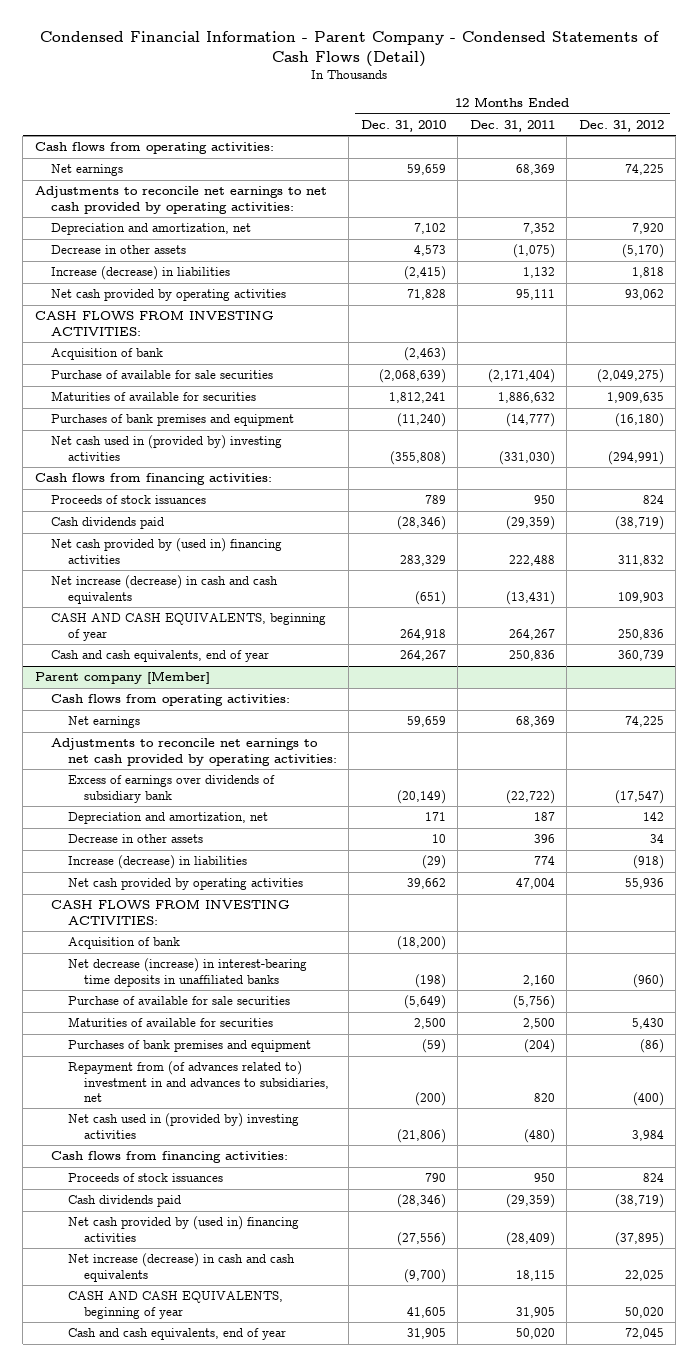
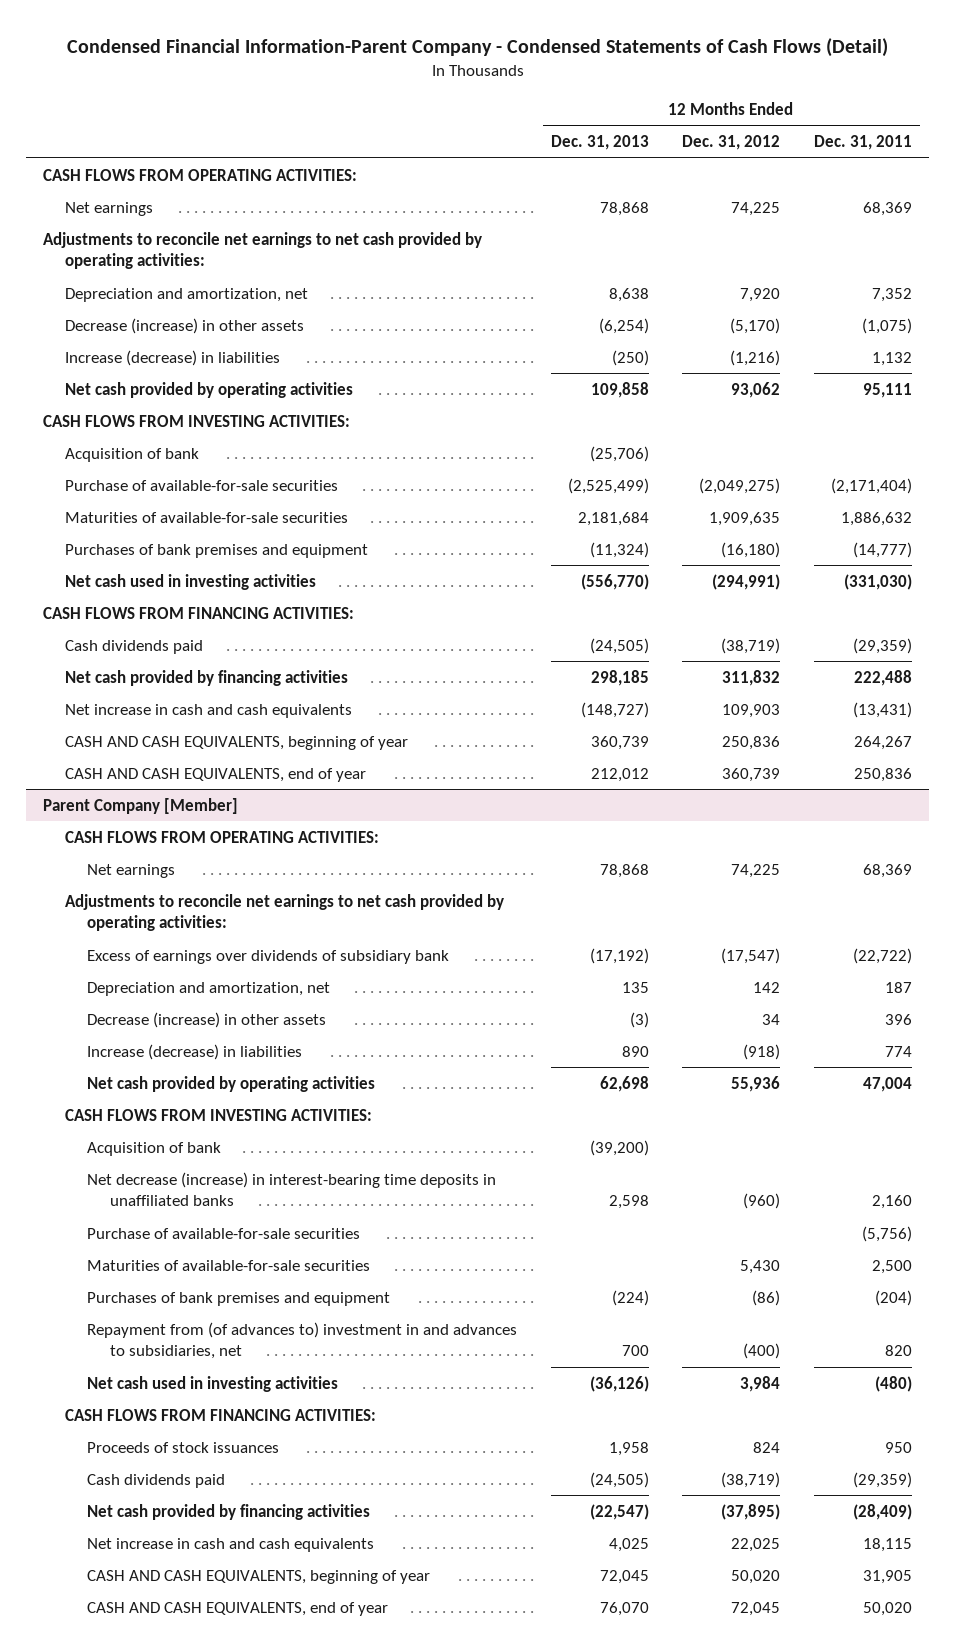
- Condensed Financial Information - Parent Company - Condensed Statements of Cash Flows (Detail)
+ Condensed Financial Information-Parent Company - Condensed Statements of Cash Flows (Detail)
- | 12 Months Ended Dec. 31, 2010 | 12 Months Ended Dec. 31, 2011 | 12 Months Ended Dec. 31, 2012
+ | 12 Months Ended Dec. 31, 2013 | 12 Months Ended Dec. 31, 2012 | 12 Months Ended Dec. 31, 2011
- Cash flows from operating activities:
+ CASH FLOWS FROM OPERATING ACTIVITIES:
- Decrease in other assets | 4,573 | (1,075) | (5,170)
- Increase (decrease) in liabilities | (2,415) | 1,132 | 1,818
+ Decrease (increase) in other assets | (6,254) | (5,170) | (1,075)
+ Increase (decrease) in liabilities | (250) | (1,216) | 1,132
- Purchase of available for sale securities | (2,068,639) | (2,171,404) | (2,049,275)
- Maturities of available for securities | 1,812,241 | 1,886,632 | 1,909,635
+ Purchase of available-for-sale securities | (2,525,499) | (2,049,275) | (2,171,404)
+ Maturities of available-for-sale securities | 2,181,684 | 1,909,635 | 1,886,632
- Net cash used in (provided by) investing activities | (355,808) | (331,030) | (294,991)
- Cash flows from financing activities:
- Proceeds of stock issuances | 789 | 950 | 824
+ Net cash used in investing activities | (556,770) | (294,991) | (331,030)
+ CASH FLOWS FROM FINANCING ACTIVITIES:
- Net cash provided by (used in) financing activities | 283,329 | 222,488 | 311,832
- Net increase (decrease) in cash and cash equivalents | (651) | (13,431) | 109,903
+ Net cash provided by financing activities | 298,185 | 311,832 | 222,488
+ Net increase in cash and cash equivalents | (148,727) | 109,903 | (13,431)
- Cash and cash equivalents, end of year | 264,267 | 250,836 | 360,739
- Parent company [Member]
- Cash flows from operating activities:
+ CASH AND CASH EQUIVALENTS, end of year | 212,012 | 360,739 | 250,836
+ Parent Company [Member]
+ CASH FLOWS FROM OPERATING ACTIVITIES:
- Decrease in other assets | 10 | 396 | 34
+ Decrease (increase) in other assets | (3) | 34 | 396
- Purchase of available for sale securities | (5,649) | (5,756) |
- Maturities of available for securities | 2,500 | 2,500 | 5,430
+ Purchase of available-for-sale securities | | | (5,756)
+ Maturities of available-for-sale securities | | 5,430 | 2,500
- Repayment from (of advances related to) investment in and advances to subsidiaries, net | (200) | 820 | (400)
- Net cash used in (provided by) investing activities | (21,806) | (480) | 3,984
- Cash flows from financing activities:
+ Repayment from (of advances to) investment in and advances to subsidiaries, net | 700 | (400) | 820
+ Net cash used in investing activities | (36,126) | 3,984 | (480)
+ CASH FLOWS FROM FINANCING ACTIVITIES:
- Net cash provided by (used in) financing activities | (27,556) | (28,409) | (37,895)
- Net increase (decrease) in cash and cash equivalents | (9,700) | 18,115 | 22,025
+ Net cash provided by financing activities | (22,547) | (37,895) | (28,409)
+ Net increase in cash and cash equivalents | 4,025 | 22,025 | 18,115
- Cash and cash equivalents, end of year | 31,905 | 50,020 | 72,045
+ CASH AND CASH EQUIVALENTS, end of year | 76,070 | 72,045 | 50,020

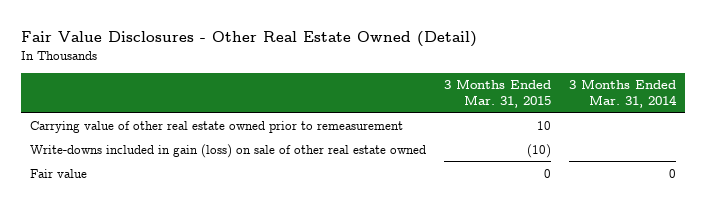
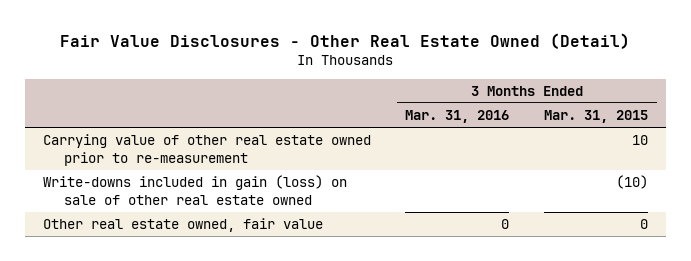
- | 3 Months Ended Mar. 31, 2015 | 3 Months Ended Mar. 31, 2014
+ | 3 Months Ended Mar. 31, 2016 | 3 Months Ended Mar. 31, 2015
- Carrying value of other real estate owned prior to remeasurement | 10 |
+ Carrying value of other real estate owned prior to re-measurement | | 10
- Fair value | 0 | 0
+ Other real estate owned, fair value | 0 | 0

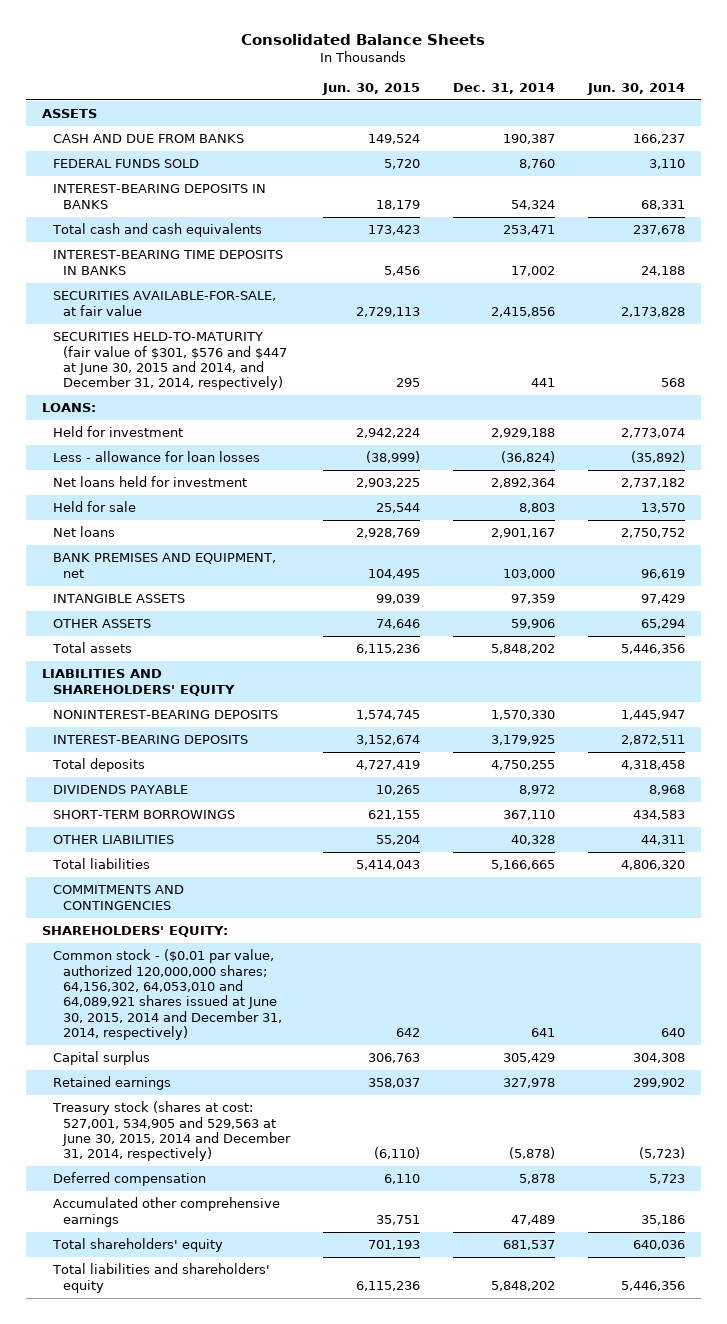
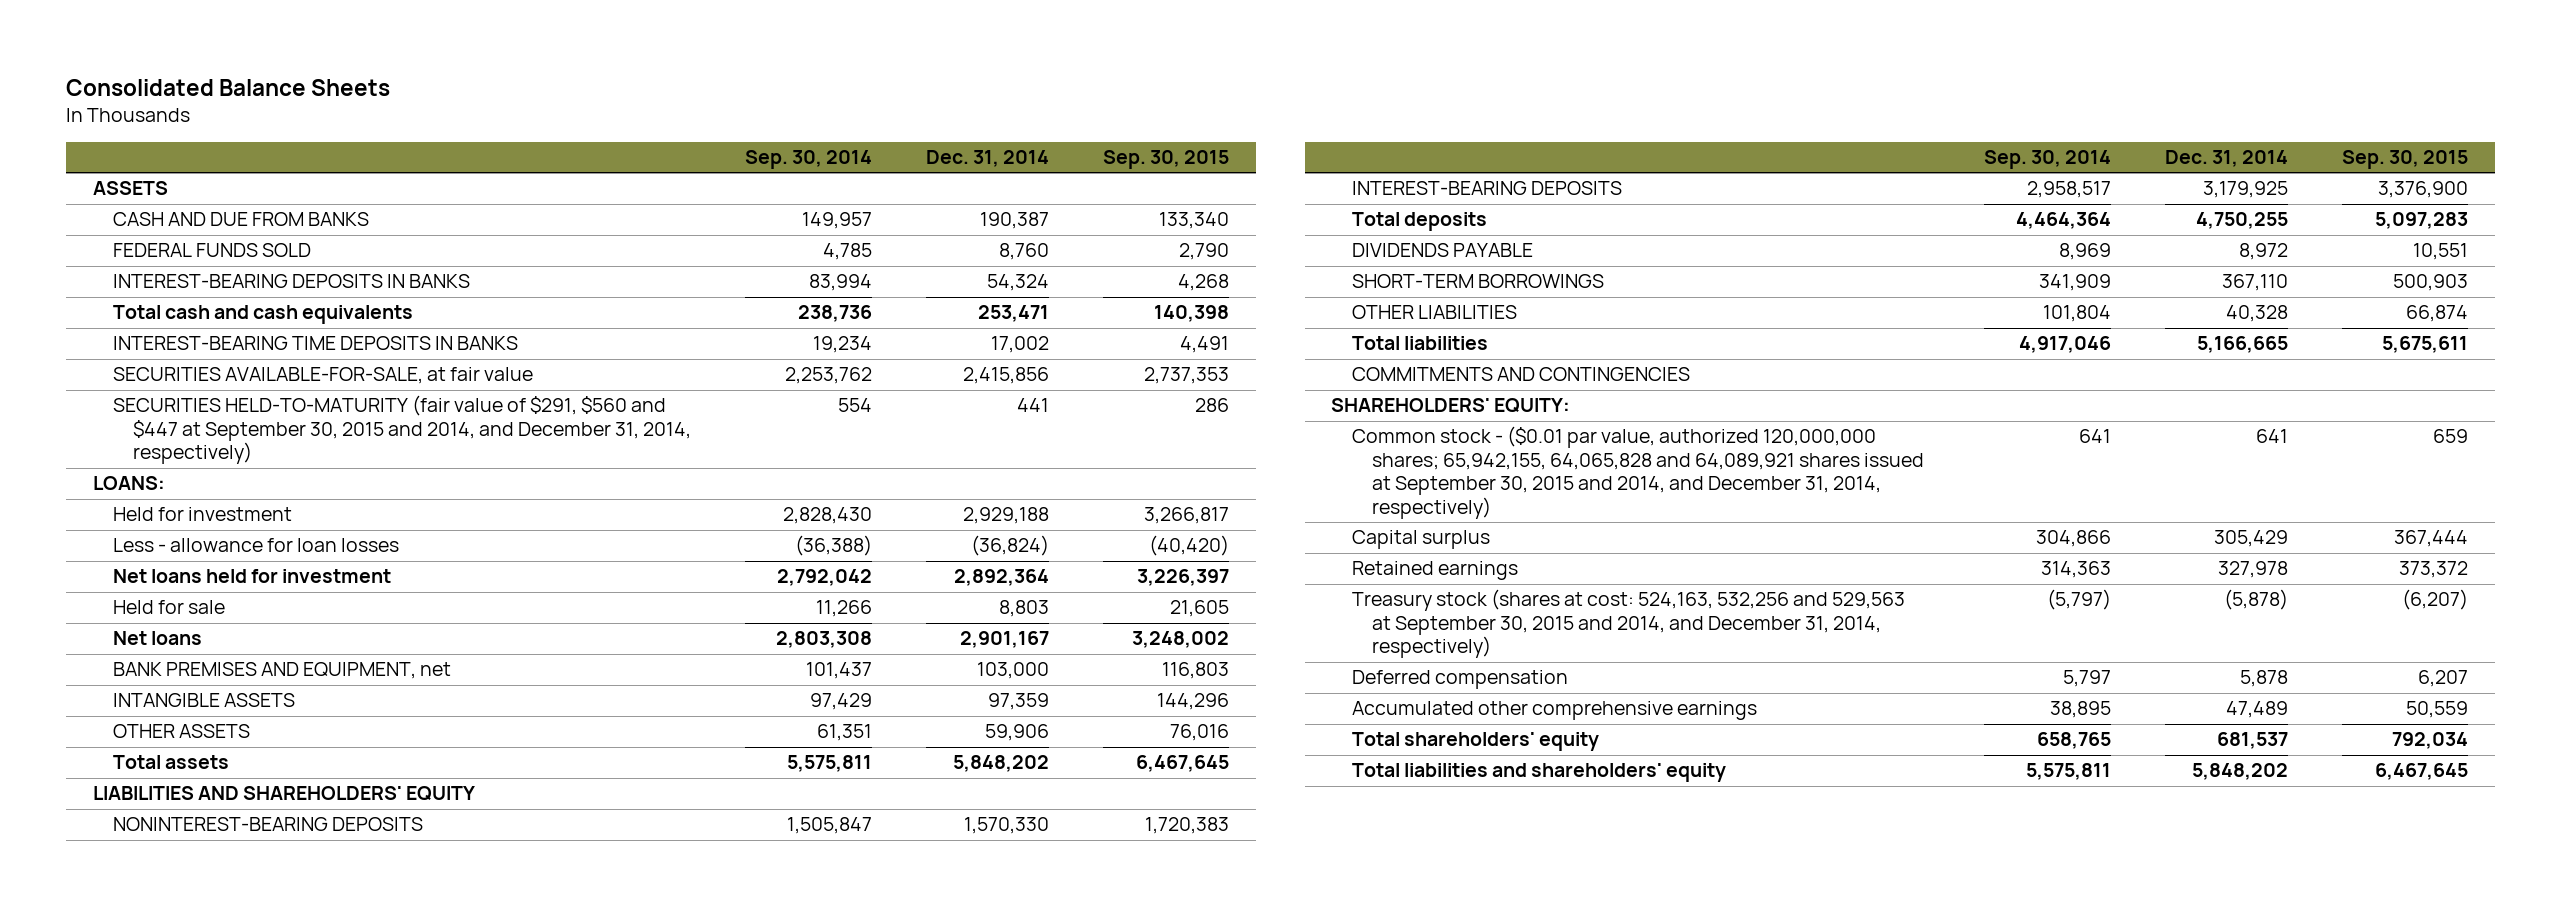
- | Jun. 30, 2015 | Dec. 31, 2014 | Jun. 30, 2014
+ | Sep. 30, 2014 | Dec. 31, 2014 | Sep. 30, 2015
- SECURITIES HELD-TO-MATURITY (fair value of $301, $576 and $447 at June 30, 2015 and 2014, and December 31, 2014, respectively) | 295 | 441 | 568
+ SECURITIES HELD-TO-MATURITY (fair value of $291, $560 and $447 at September 30, 2015 and 2014, and December 31, 2014, respectively) | 554 | 441 | 286
- Common stock - ($0.01 par value, authorized 120,000,000 shares; 64,156,302, 64,053,010 and 64,089,921 shares issued at June 30, 2015, 2014 and December 31, 2014, respectively) | 642 | 641 | 640
+ Common stock - ($0.01 par value, authorized 120,000,000 shares; 65,942,155, 64,065,828 and 64,089,921 shares issued at September 30, 2015 and 2014, and December 31, 2014, respectively) | 641 | 641 | 659
- Treasury stock (shares at cost: 527,001, 534,905 and 529,563 at June 30, 2015, 2014 and December 31, 2014, respectively) | (6,110) | (5,878) | (5,723)
+ Treasury stock (shares at cost: 524,163, 532,256 and 529,563 at September 30, 2015 and 2014, and December 31, 2014, respectively) | (5,797) | (5,878) | (6,207)

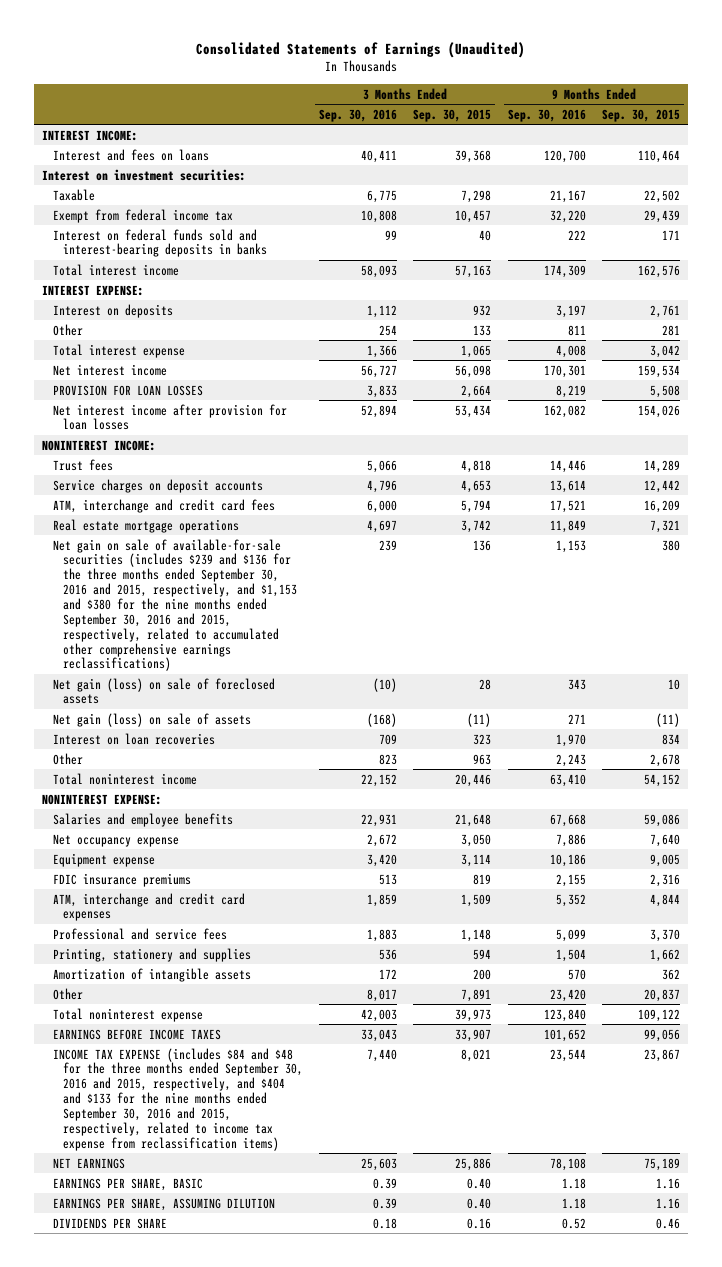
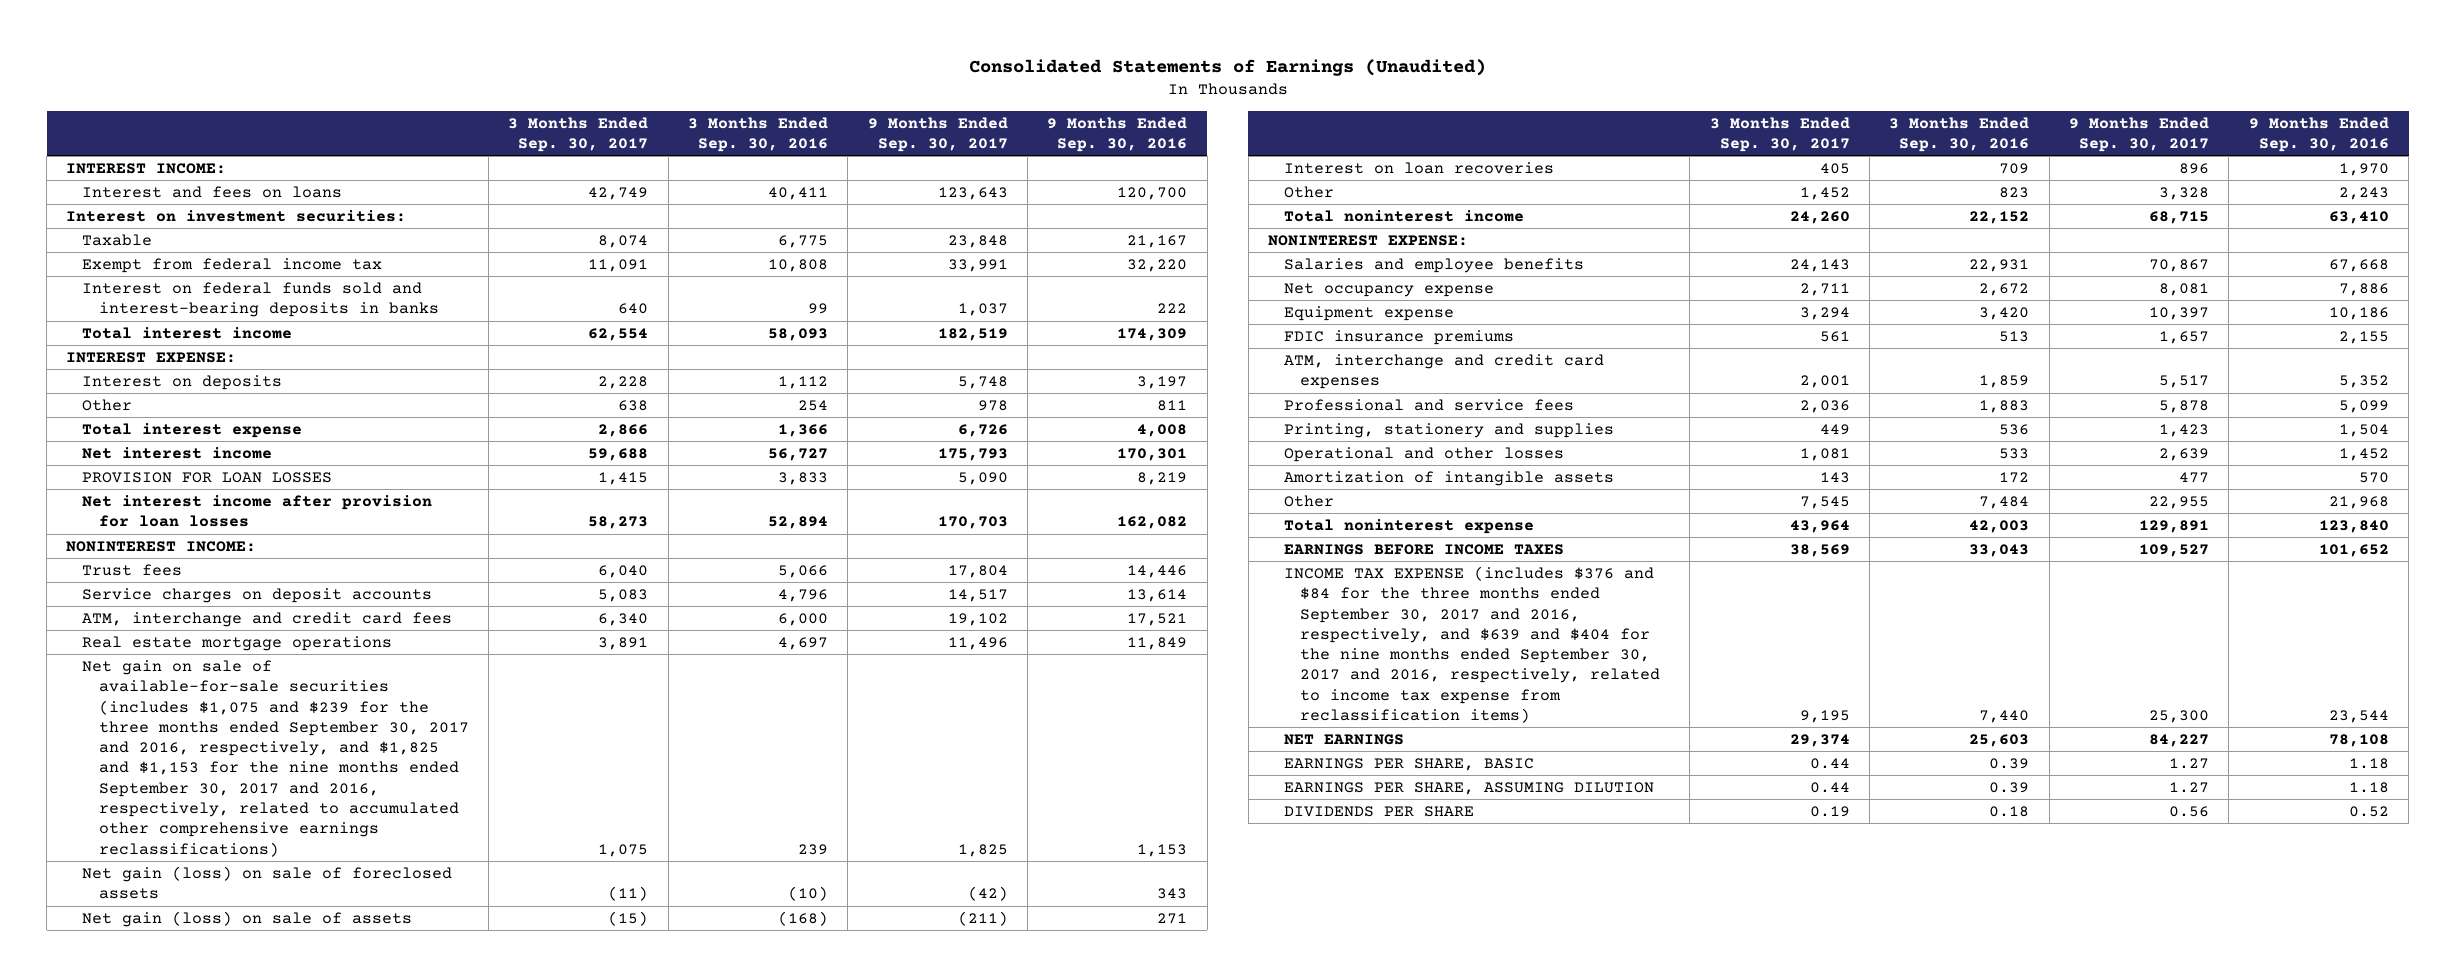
- | 3 Months Ended Sep. 30, 2016 | 3 Months Ended Sep. 30, 2015 | 9 Months Ended Sep. 30, 2016 | 9 Months Ended Sep. 30, 2015
+ | 3 Months Ended Sep. 30, 2017 | 3 Months Ended Sep. 30, 2016 | 9 Months Ended Sep. 30, 2017 | 9 Months Ended Sep. 30, 2016
- Net gain on sale of available-for-sale securities (includes $239 and $136 for the three months ended September 30, 2016 and 2015, respectively, and $1,153 and $380 for the nine months ended September 30, 2016 and 2015, respectively, related to accumulated other comprehensive earnings reclassifications) | 239 | 136 | 1,153 | 380
+ Net gain on sale of available-for-sale securities (includes $1,075 and $239 for the three months ended September 30, 2017 and 2016, respectively, and $1,825 and $1,153 for the nine months ended September 30, 2017 and 2016, respectively, related to accumulated other comprehensive earnings reclassifications) | 1,075 | 239 | 1,825 | 1,153
+ Operational and other losses | 1,081 | 533 | 2,639 | 1,452
- Other | 8,017 | 7,891 | 23,420 | 20,837
+ Other | 7,545 | 7,484 | 22,955 | 21,968
- INCOME TAX EXPENSE (includes $84 and $48 for the three months ended September 30, 2016 and 2015, respectively, and $404 and $133 for the nine months ended September 30, 2016 and 2015, respectively, related to income tax expense from reclassification items) | 7,440 | 8,021 | 23,544 | 23,867
+ INCOME TAX EXPENSE (includes $376 and $84 for the three months ended September 30, 2017 and 2016, respectively, and $639 and $404 for the nine months ended September 30, 2017 and 2016, respectively, related to income tax expense from reclassification items) | 9,195 | 7,440 | 25,300 | 23,544

